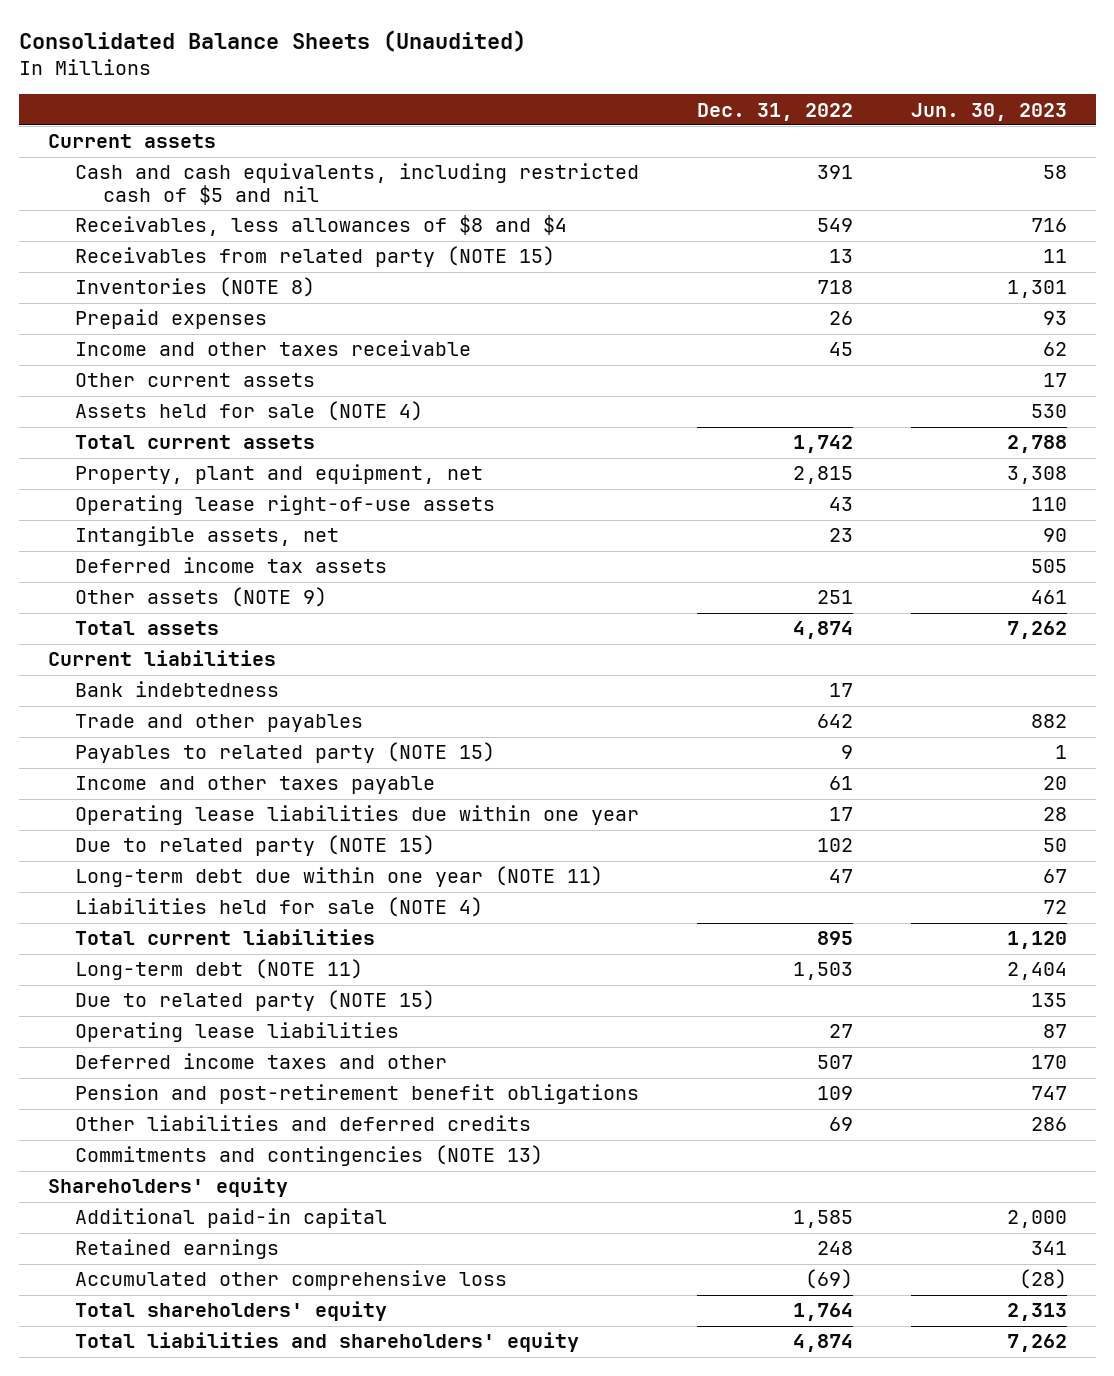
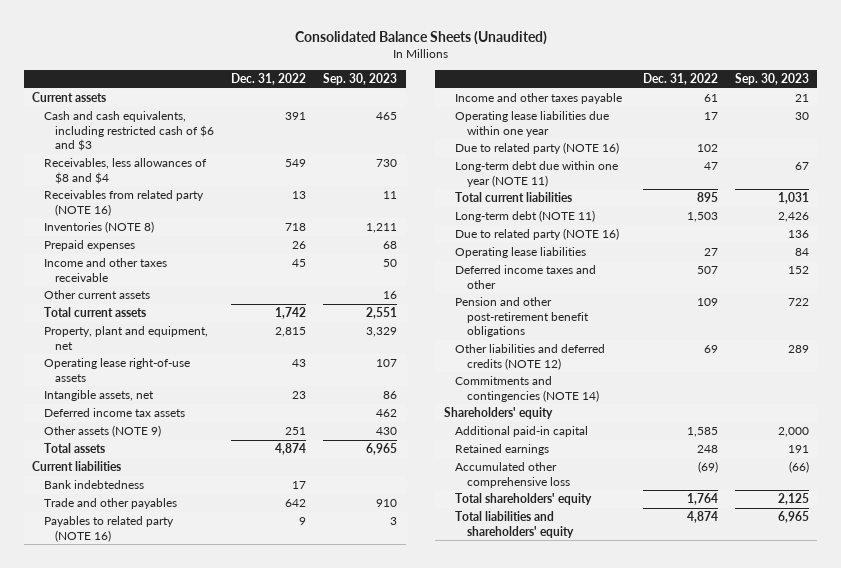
- | Dec. 31, 2022 | Jun. 30, 2023
+ | Dec. 31, 2022 | Sep. 30, 2023
- Cash and cash equivalents, including restricted cash of $5 and nil | 391 | 58
+ Cash and cash equivalents, including restricted cash of $6 and $3 | 391 | 465
- Receivables from related party (NOTE 15) | 13 | 11
+ Receivables from related party (NOTE 16) | 13 | 11
- Assets held for sale (NOTE 4) | | 530
- Payables to related party (NOTE 15) | 9 | 1
+ Payables to related party (NOTE 16) | 9 | 3
- Due to related party (NOTE 15) | 102 | 50
+ Due to related party (NOTE 16) | 102 |
- Liabilities held for sale (NOTE 4) | | 72
- Due to related party (NOTE 15) | | 135
+ Due to related party (NOTE 16) | | 136
- Pension and post-retirement benefit obligations | 109 | 747
- Other liabilities and deferred credits | 69 | 286
- Commitments and contingencies (NOTE 13)
+ Pension and other post-retirement benefit obligations | 109 | 722
+ Other liabilities and deferred credits (NOTE 12) | 69 | 289
+ Commitments and contingencies (NOTE 14)

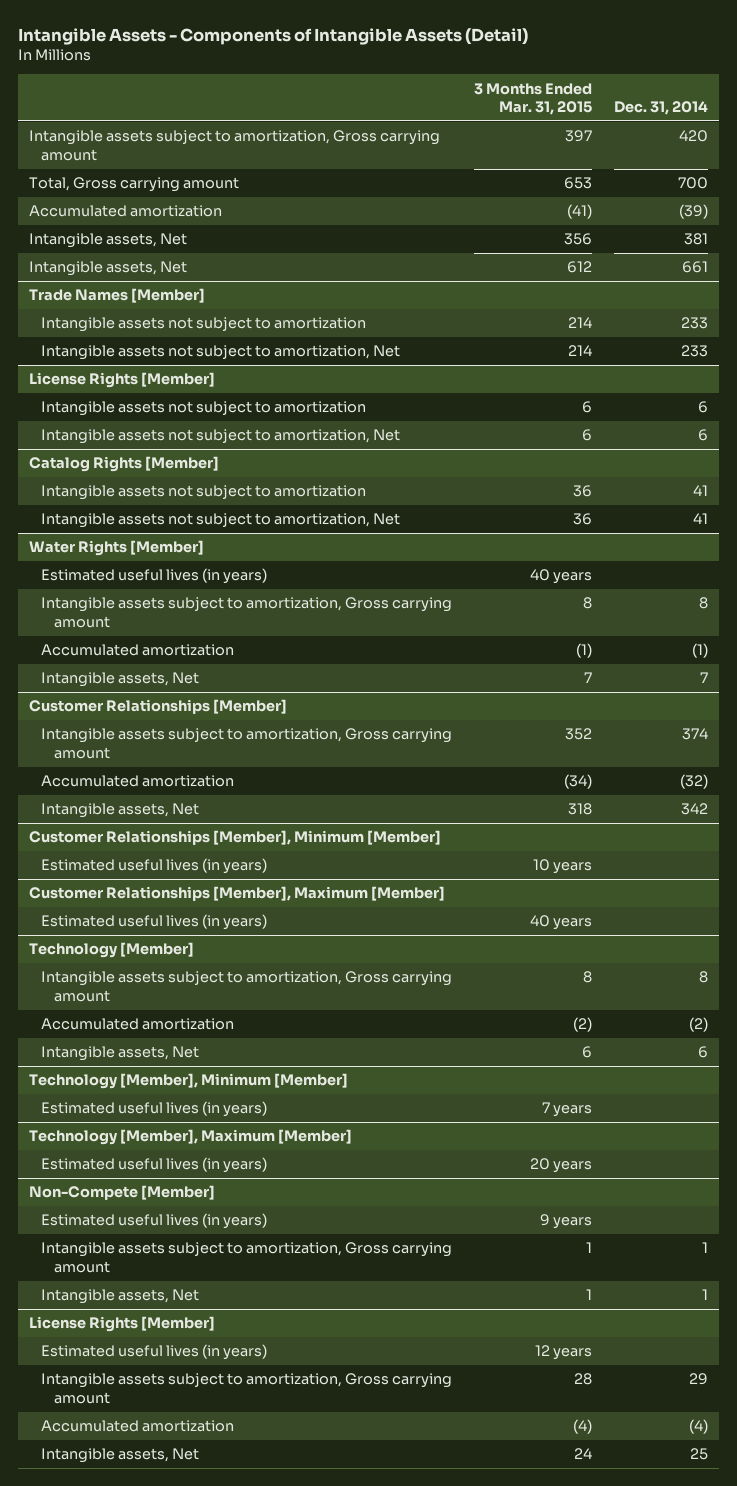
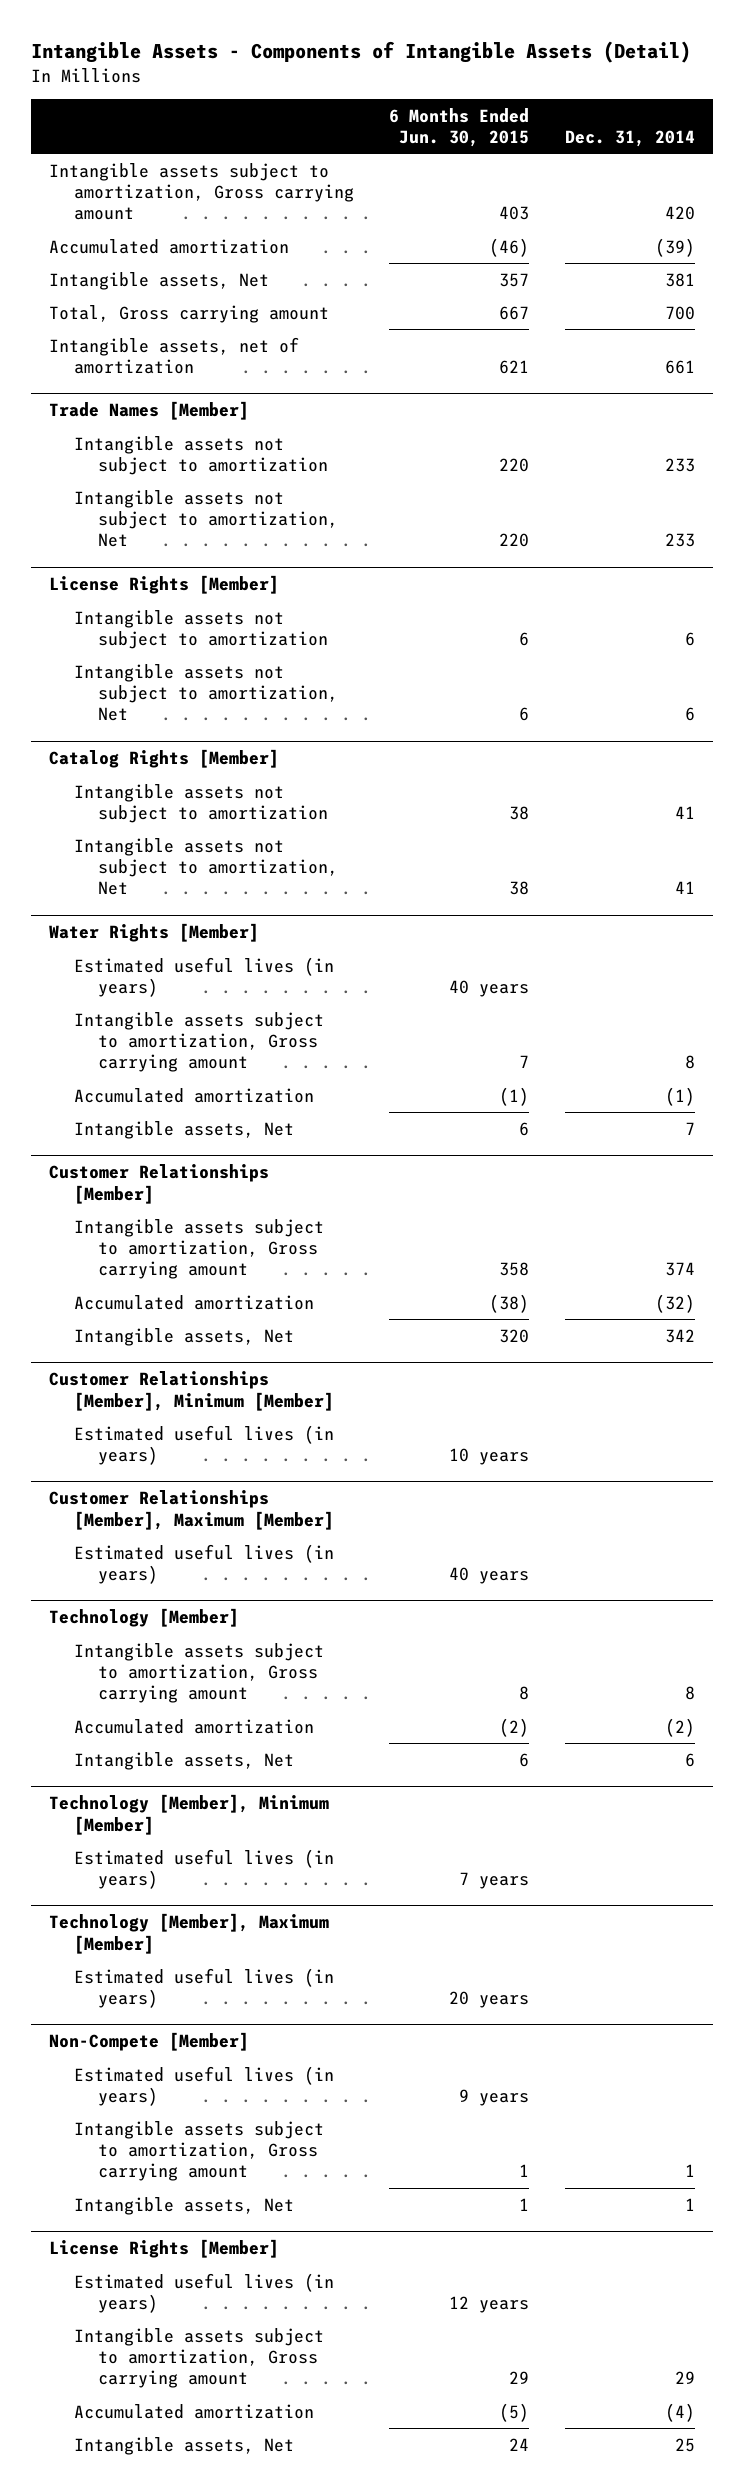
- | 3 Months Ended Mar. 31, 2015 | Dec. 31, 2014
+ | 6 Months Ended Jun. 30, 2015 | Dec. 31, 2014
- Intangible assets, Net | 612 | 661
moved down: Total, Gross carrying amount | 667 | 700
+ Intangible assets, net of amortization | 621 | 661

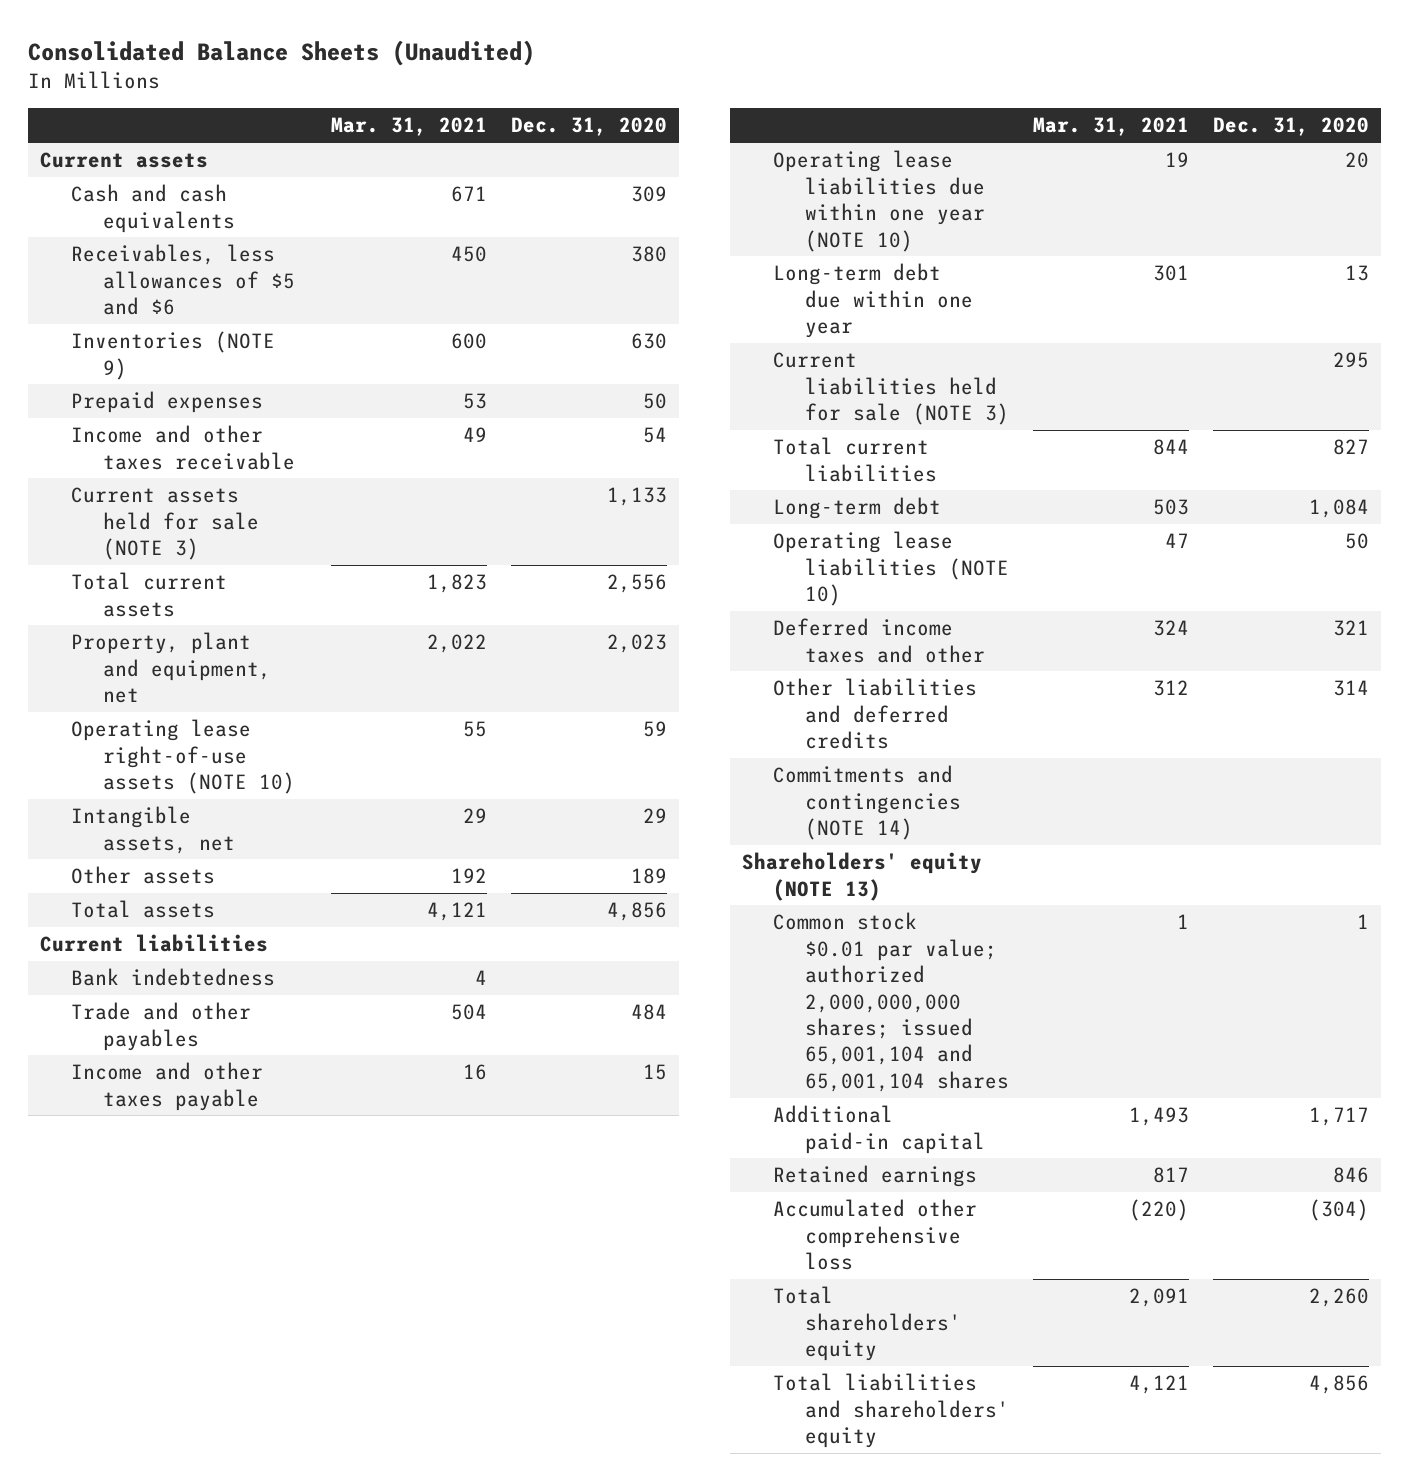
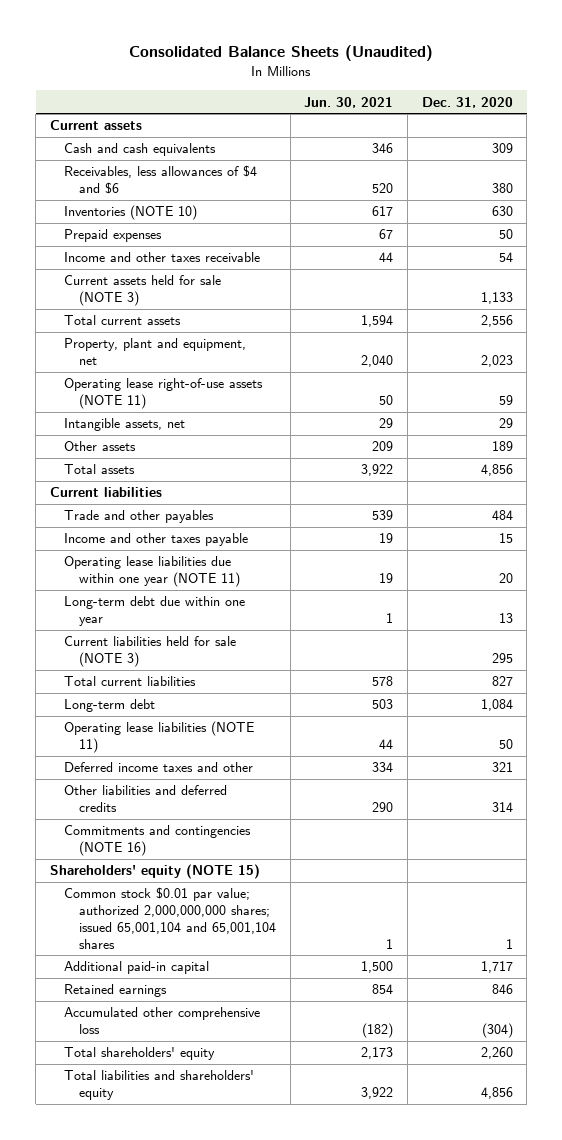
- | Mar. 31, 2021 | Dec. 31, 2020
+ | Jun. 30, 2021 | Dec. 31, 2020
- Receivables, less allowances of $5 and $6 | 450 | 380
- Inventories (NOTE 9) | 600 | 630
+ Receivables, less allowances of $4 and $6 | 520 | 380
+ Inventories (NOTE 10) | 617 | 630
- Operating lease right-of-use assets (NOTE 10) | 55 | 59
+ Operating lease right-of-use assets (NOTE 11) | 50 | 59
- Bank indebtedness | 4 |
- Operating lease liabilities due within one year (NOTE 10) | 19 | 20
+ Operating lease liabilities due within one year (NOTE 11) | 19 | 20
- Operating lease liabilities (NOTE 10) | 47 | 50
+ Operating lease liabilities (NOTE 11) | 44 | 50
- Commitments and contingencies (NOTE 14)
- Shareholders' equity (NOTE 13)
+ Commitments and contingencies (NOTE 16)
+ Shareholders' equity (NOTE 15)

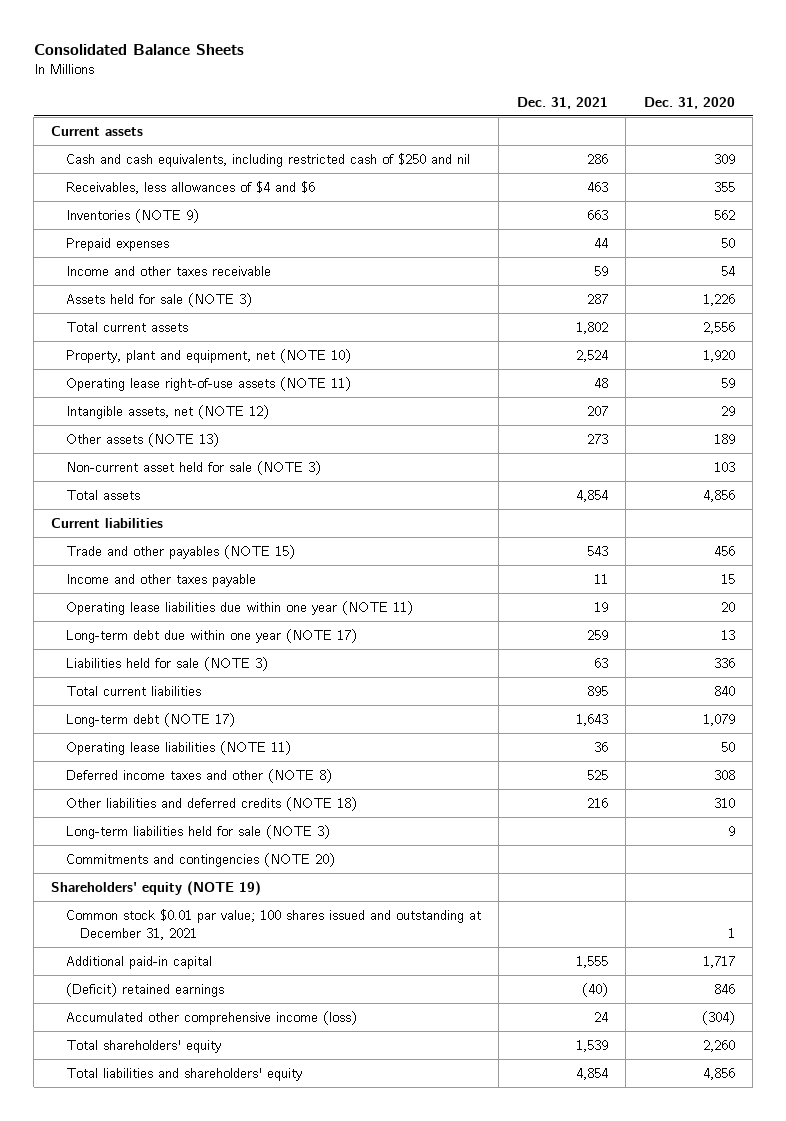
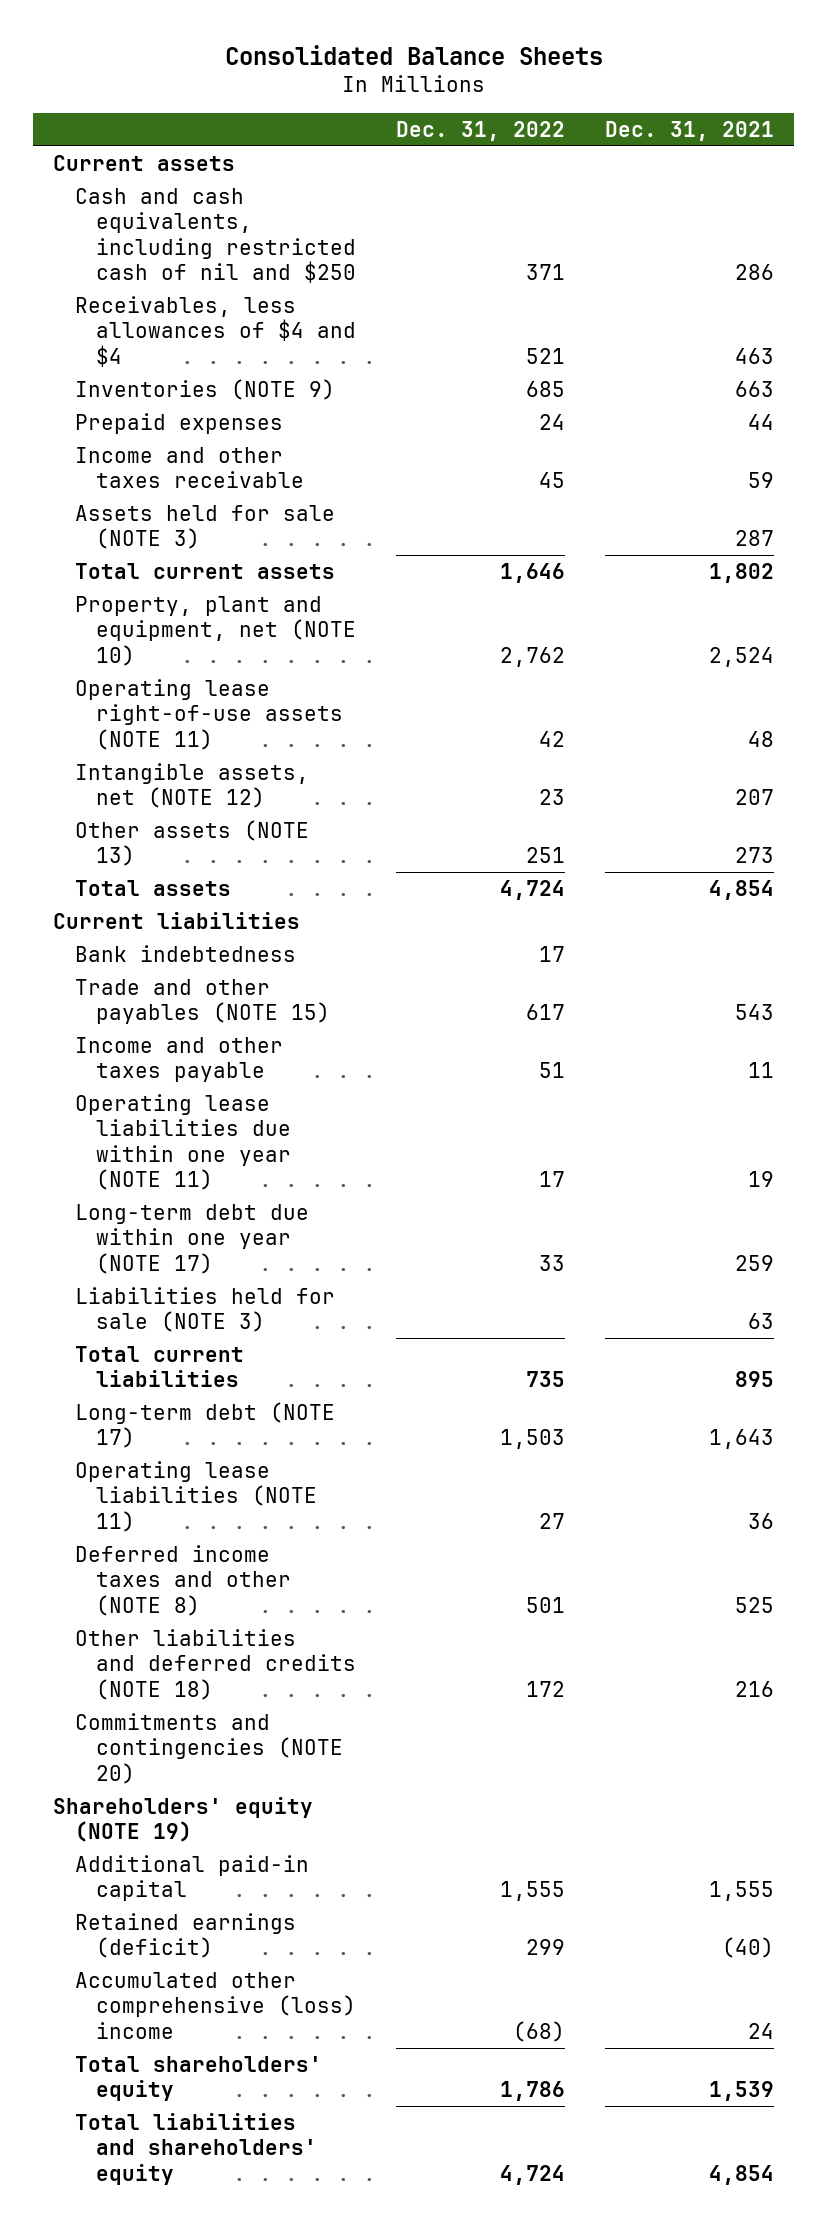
- | Dec. 31, 2021 | Dec. 31, 2020
+ | Dec. 31, 2022 | Dec. 31, 2021
- Cash and cash equivalents, including restricted cash of $250 and nil | 286 | 309
- Receivables, less allowances of $4 and $6 | 463 | 355
+ Cash and cash equivalents, including restricted cash of nil and $250 | 371 | 286
+ Receivables, less allowances of $4 and $4 | 521 | 463
- Non-current asset held for sale (NOTE 3) | | 103
+ Bank indebtedness | 17 |
- Long-term liabilities held for sale (NOTE 3) | | 9
- Common stock $0.01 par value; 100 shares issued and outstanding at December 31, 2021 | | 1
- (Deficit) retained earnings | (40) | 846
- Accumulated other comprehensive income (loss) | 24 | (304)
+ Retained earnings (deficit) | 299 | (40)
+ Accumulated other comprehensive (loss) income | (68) | 24

